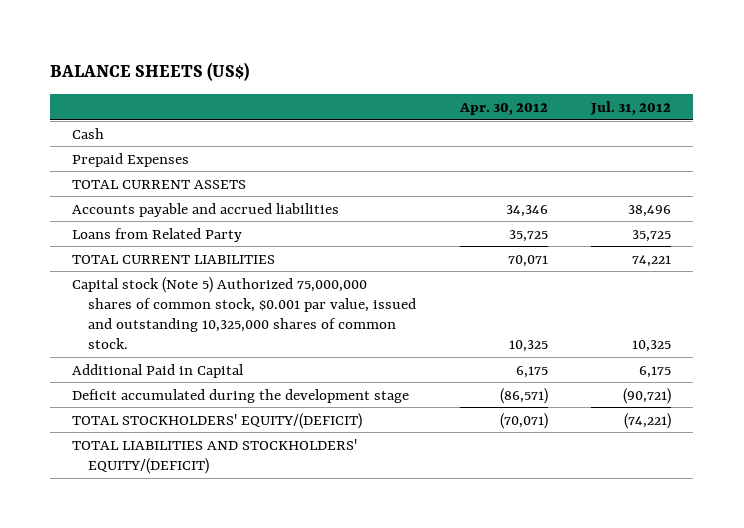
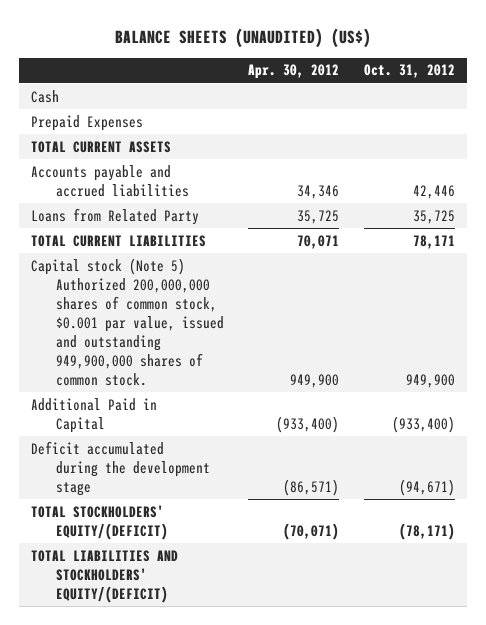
- BALANCE SHEETS (US$)
+ BALANCE SHEETS (UNAUDITED) (US$)
- | Apr. 30, 2012 | Jul. 31, 2012
+ | Apr. 30, 2012 | Oct. 31, 2012
- Capital stock (Note 5) Authorized 75,000,000 shares of common stock, $0.001 par value, issued and outstanding 10,325,000 shares of common stock. | 10,325 | 10,325
- Additional Paid in Capital | 6,175 | 6,175
+ Capital stock (Note 5) Authorized 200,000,000 shares of common stock, $0.001 par value, issued and outstanding 949,900,000 shares of common stock. | 949,900 | 949,900
+ Additional Paid in Capital | (933,400) | (933,400)

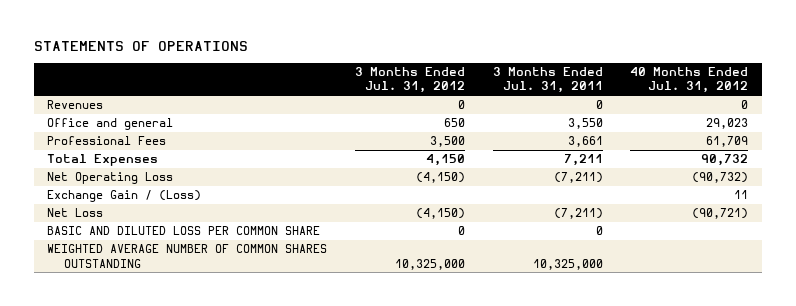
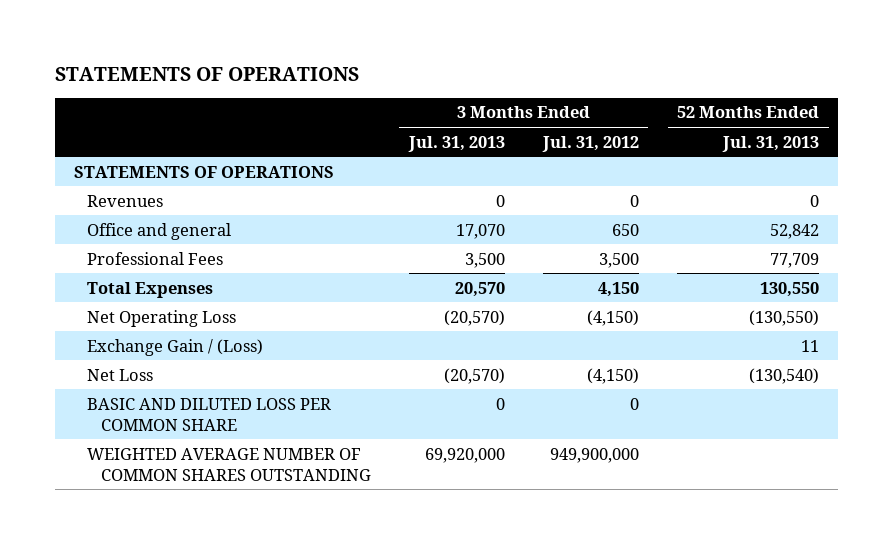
- | 3 Months Ended Jul. 31, 2012 | 3 Months Ended Jul. 31, 2011 | 40 Months Ended Jul. 31, 2012
+ | 3 Months Ended Jul. 31, 2013 | 3 Months Ended Jul. 31, 2012 | 52 Months Ended Jul. 31, 2013
+ STATEMENTS OF OPERATIONS
- WEIGHTED AVERAGE NUMBER OF COMMON SHARES OUTSTANDING | 10,325,000 | 10,325,000 |
+ WEIGHTED AVERAGE NUMBER OF COMMON SHARES OUTSTANDING | 69,920,000 | 949,900,000 |

